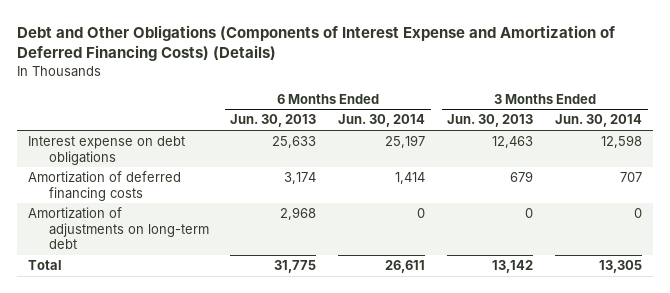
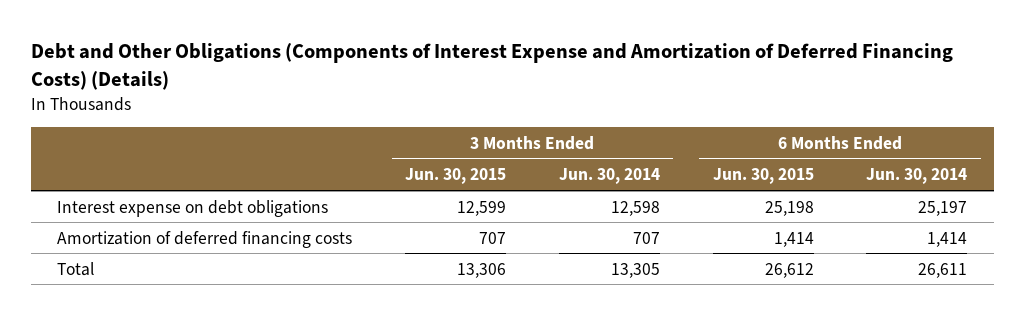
- | 6 Months Ended Jun. 30, 2013 | 6 Months Ended Jun. 30, 2014 | 3 Months Ended Jun. 30, 2013 | 3 Months Ended Jun. 30, 2014
+ | 3 Months Ended Jun. 30, 2015 | 3 Months Ended Jun. 30, 2014 | 6 Months Ended Jun. 30, 2015 | 6 Months Ended Jun. 30, 2014
- Amortization of adjustments on long-term debt | 2,968 | 0 | 0 | 0

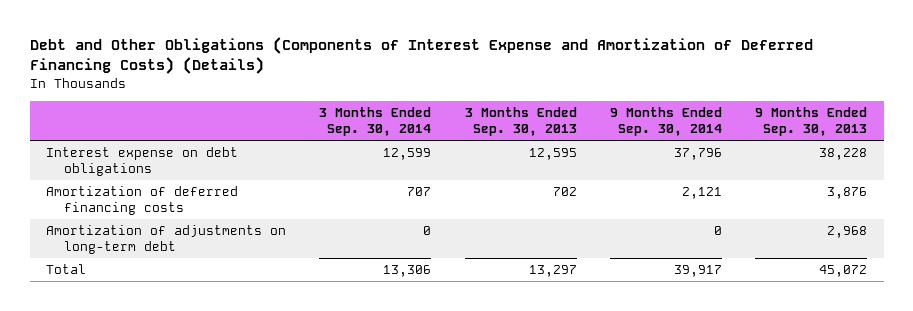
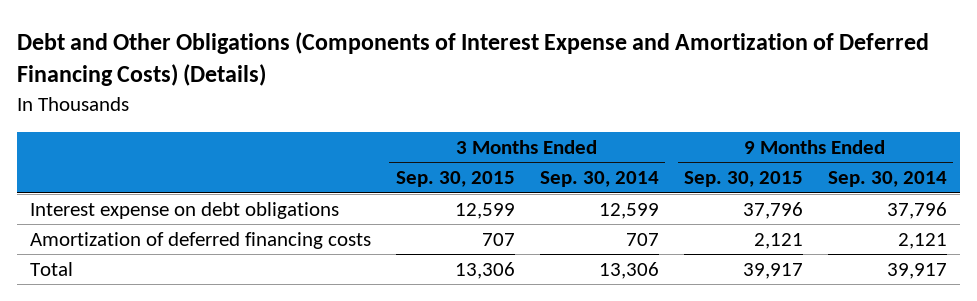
- | 3 Months Ended Sep. 30, 2014 | 3 Months Ended Sep. 30, 2013 | 9 Months Ended Sep. 30, 2014 | 9 Months Ended Sep. 30, 2013
+ | 3 Months Ended Sep. 30, 2015 | 3 Months Ended Sep. 30, 2014 | 9 Months Ended Sep. 30, 2015 | 9 Months Ended Sep. 30, 2014
- Amortization of adjustments on long-term debt | 0 | | 0 | 2,968

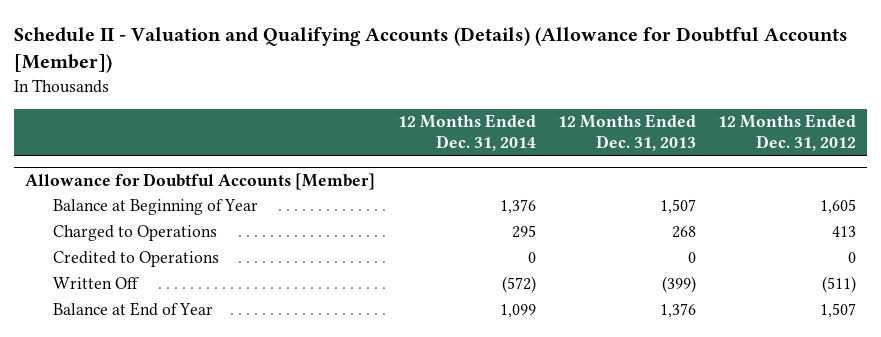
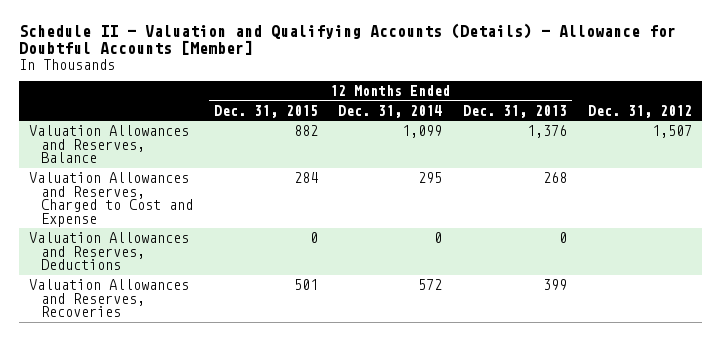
- Schedule II - Valuation and Qualifying Accounts (Details) (Allowance for Doubtful Accounts [Member])
+ Schedule II - Valuation and Qualifying Accounts (Details) - Allowance for Doubtful Accounts [Member]
- | 12 Months Ended Dec. 31, 2014 | 12 Months Ended Dec. 31, 2013 | 12 Months Ended Dec. 31, 2012
+ | 12 Months Ended Dec. 31, 2015 | 12 Months Ended Dec. 31, 2014 | 12 Months Ended Dec. 31, 2013 | Dec. 31, 2012
- Allowance for Doubtful Accounts [Member]
- Balance at Beginning of Year | 1,376 | 1,507 | 1,605
- Charged to Operations | 295 | 268 | 413
- Credited to Operations | 0 | 0 | 0
- Written Off | (572) | (399) | (511)
- Balance at End of Year | 1,099 | 1,376 | 1,507
+ Valuation Allowances and Reserves, Balance | 882 | 1,099 | 1,376 | 1,507
+ Valuation Allowances and Reserves, Charged to Cost and Expense | 284 | 295 | 268 |
+ Valuation Allowances and Reserves, Deductions | 0 | 0 | 0 |
+ Valuation Allowances and Reserves, Recoveries | 501 | 572 | 399 |

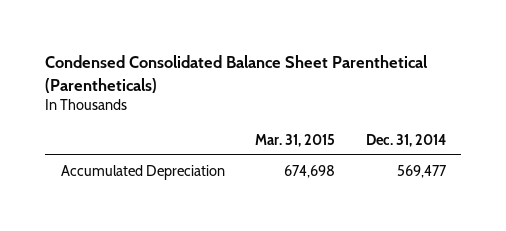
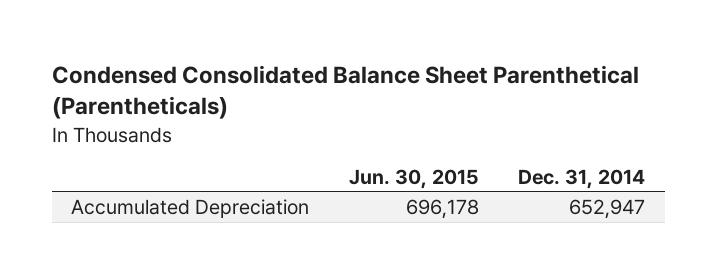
- | Mar. 31, 2015 | Dec. 31, 2014
+ | Jun. 30, 2015 | Dec. 31, 2014
- Accumulated Depreciation | 674,698 | 569,477
+ Accumulated Depreciation | 696,178 | 652,947

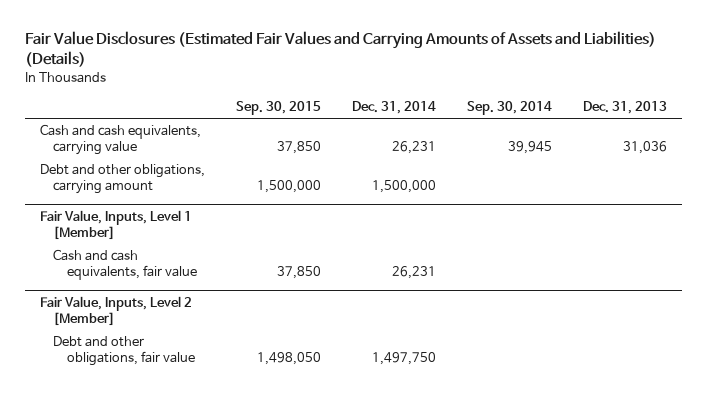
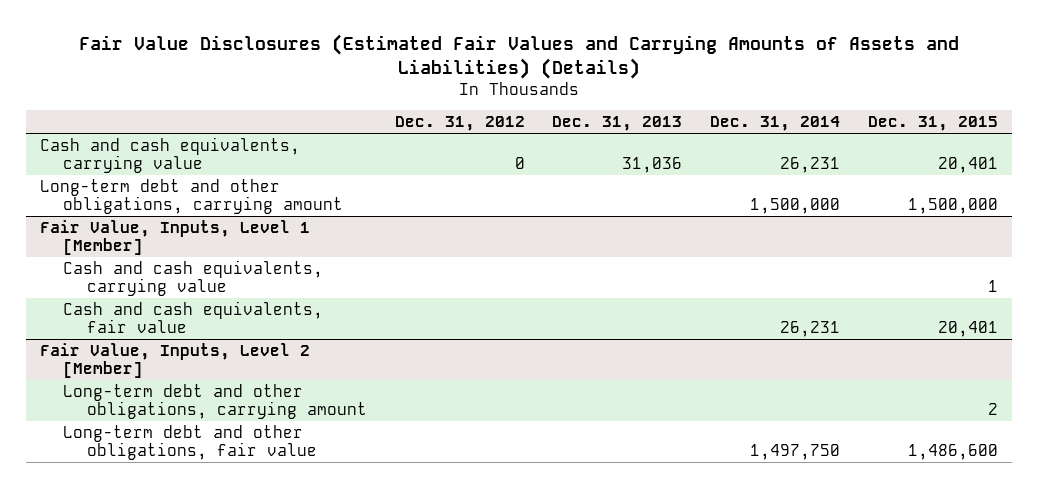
- | Sep. 30, 2015 | Dec. 31, 2014 | Sep. 30, 2014 | Dec. 31, 2013
+ | Dec. 31, 2012 | Dec. 31, 2013 | Dec. 31, 2014 | Dec. 31, 2015
- Debt and other obligations, carrying amount | 1,500,000 | 1,500,000 | |
+ Long-term debt and other obligations, carrying amount | | | 1,500,000 | 1,500,000
@ Fair Value, Inputs, Level 1 [Member]
+ Cash and cash equivalents, carrying value | | | | 1
@ Fair Value, Inputs, Level 2 [Member]
- Debt and other obligations, fair value | 1,498,050 | 1,497,750 | |
+ Long-term debt and other obligations, carrying amount | | | | 2
+ Long-term debt and other obligations, fair value | | | 1,497,750 | 1,486,600

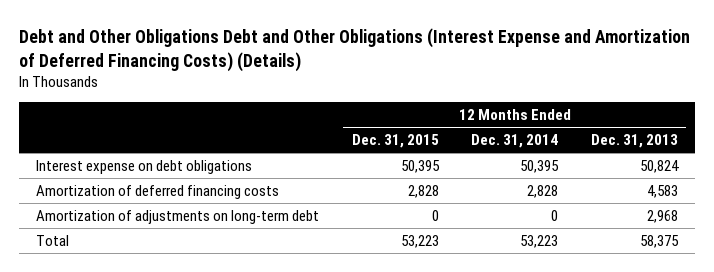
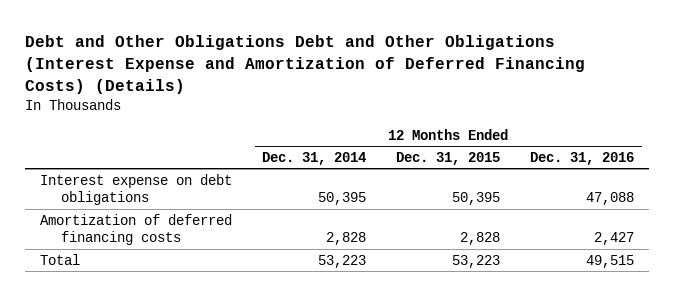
- | 12 Months Ended Dec. 31, 2015 | 12 Months Ended Dec. 31, 2014 | 12 Months Ended Dec. 31, 2013
+ | 12 Months Ended Dec. 31, 2014 | 12 Months Ended Dec. 31, 2015 | 12 Months Ended Dec. 31, 2016
- Amortization of adjustments on long-term debt | 0 | 0 | 2,968

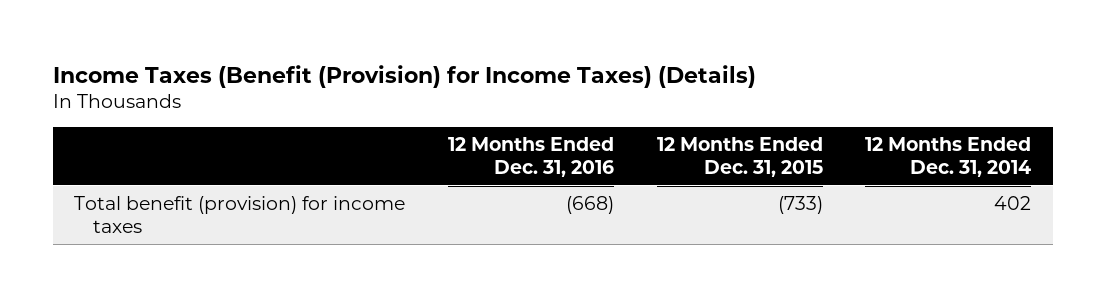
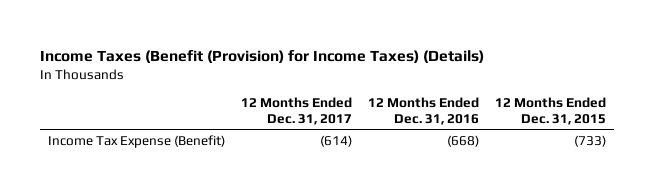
- | 12 Months Ended Dec. 31, 2016 | 12 Months Ended Dec. 31, 2015 | 12 Months Ended Dec. 31, 2014
+ | 12 Months Ended Dec. 31, 2017 | 12 Months Ended Dec. 31, 2016 | 12 Months Ended Dec. 31, 2015
- Total benefit (provision) for income taxes | (668) | (733) | 402
+ Income Tax Expense (Benefit) | (614) | (668) | (733)

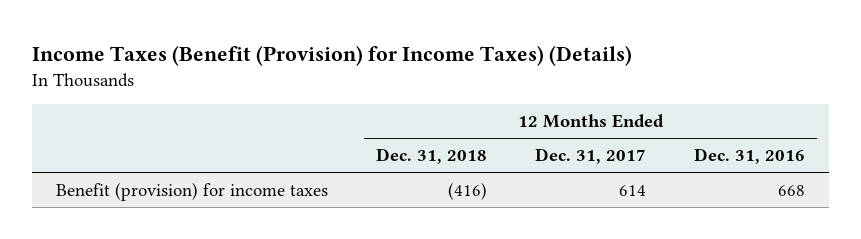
- | 12 Months Ended Dec. 31, 2017 | 12 Months Ended Dec. 31, 2016 | 12 Months Ended Dec. 31, 2015
+ | 12 Months Ended Dec. 31, 2018 | 12 Months Ended Dec. 31, 2017 | 12 Months Ended Dec. 31, 2016
- Income Tax Expense (Benefit) | (614) | (668) | (733)
+ Benefit (provision) for income taxes | (416) | 614 | 668

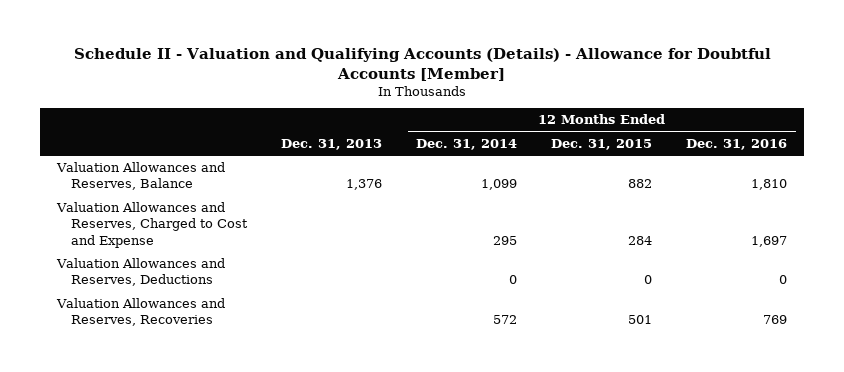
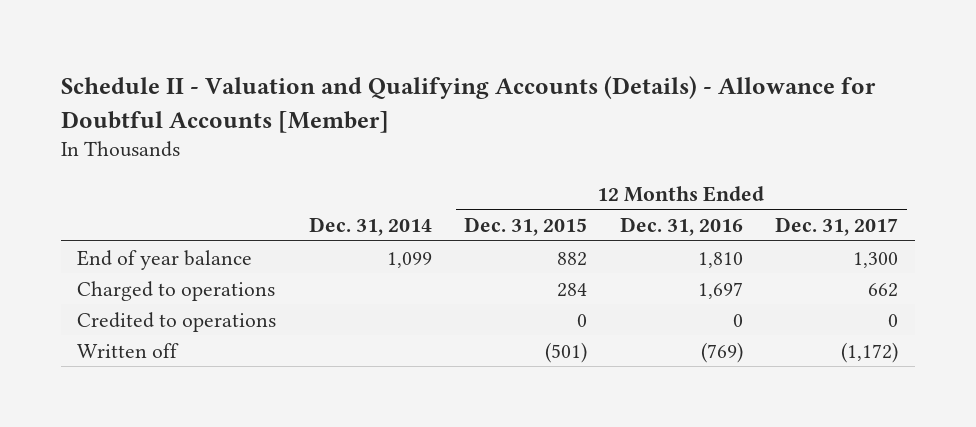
- | Dec. 31, 2013 | 12 Months Ended Dec. 31, 2014 | 12 Months Ended Dec. 31, 2015 | 12 Months Ended Dec. 31, 2016
+ | Dec. 31, 2014 | 12 Months Ended Dec. 31, 2015 | 12 Months Ended Dec. 31, 2016 | 12 Months Ended Dec. 31, 2017
- Valuation Allowances and Reserves, Balance | 1,376 | 1,099 | 882 | 1,810
- Valuation Allowances and Reserves, Charged to Cost and Expense | | 295 | 284 | 1,697
- Valuation Allowances and Reserves, Deductions | | 0 | 0 | 0
- Valuation Allowances and Reserves, Recoveries | | 572 | 501 | 769
+ End of year balance | 1,099 | 882 | 1,810 | 1,300
+ Charged to operations | | 284 | 1,697 | 662
+ Credited to operations | | 0 | 0 | 0
+ Written off | | (501) | (769) | (1,172)

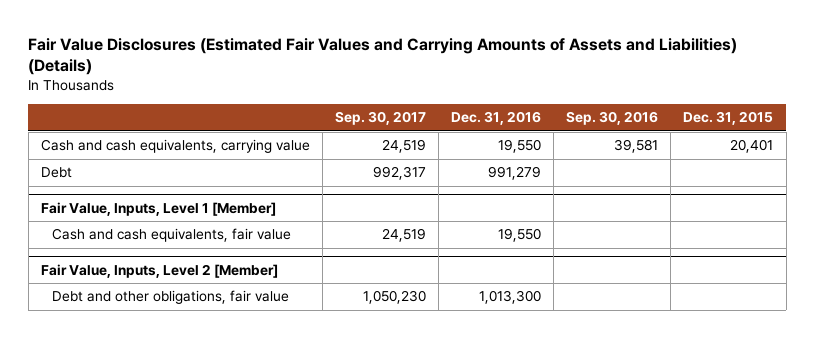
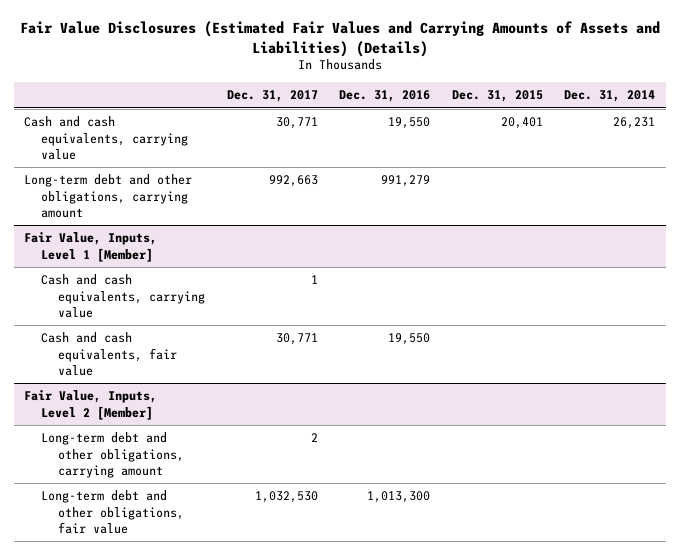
- | Sep. 30, 2017 | Dec. 31, 2016 | Sep. 30, 2016 | Dec. 31, 2015
+ | Dec. 31, 2017 | Dec. 31, 2016 | Dec. 31, 2015 | Dec. 31, 2014
- Debt | 992,317 | 991,279 | |
+ Long-term debt and other obligations, carrying amount | 992,663 | 991,279 | |
@ Fair Value, Inputs, Level 1 [Member]
+ Cash and cash equivalents, carrying value | 1 | | |
@ Fair Value, Inputs, Level 2 [Member]
- Debt and other obligations, fair value | 1,050,230 | 1,013,300 | |
+ Long-term debt and other obligations, carrying amount | 2 | | |
+ Long-term debt and other obligations, fair value | 1,032,530 | 1,013,300 | |

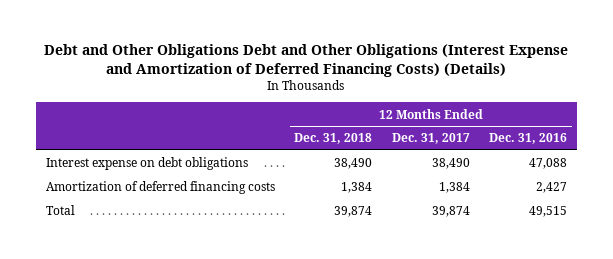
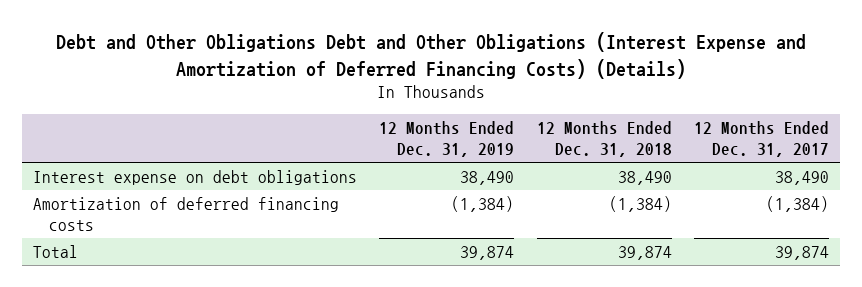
- | 12 Months Ended Dec. 31, 2018 | 12 Months Ended Dec. 31, 2017 | 12 Months Ended Dec. 31, 2016
+ | 12 Months Ended Dec. 31, 2019 | 12 Months Ended Dec. 31, 2018 | 12 Months Ended Dec. 31, 2017
- Amortization of deferred financing costs | 1,384 | 1,384 | 2,427
+ Amortization of deferred financing costs | (1,384) | (1,384) | (1,384)

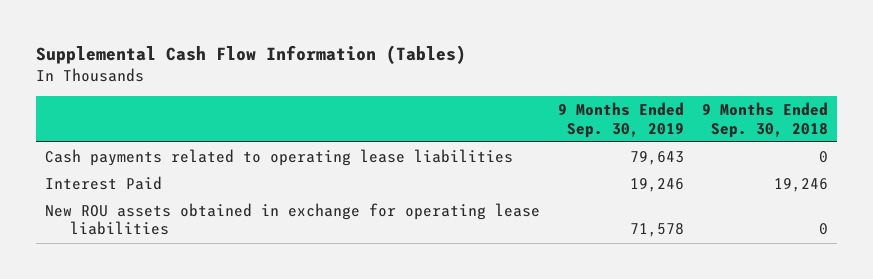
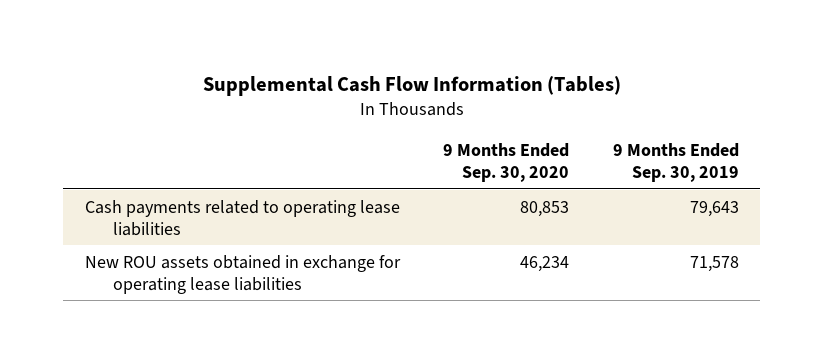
- | 9 Months Ended Sep. 30, 2019 | 9 Months Ended Sep. 30, 2018
+ | 9 Months Ended Sep. 30, 2020 | 9 Months Ended Sep. 30, 2019
- Interest Paid | 19,246 | 19,246

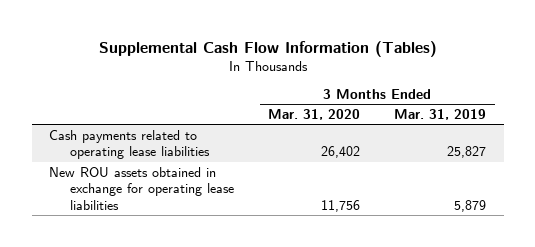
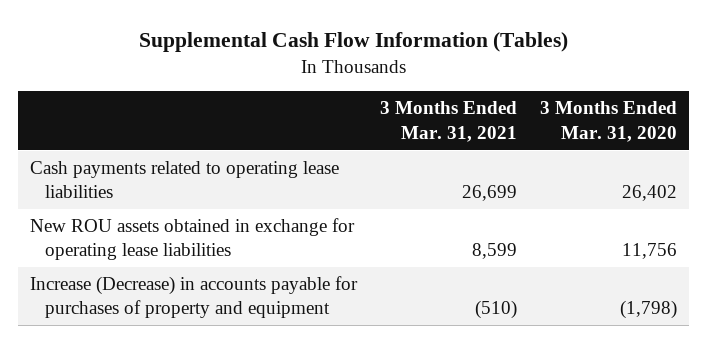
- | 3 Months Ended Mar. 31, 2020 | 3 Months Ended Mar. 31, 2019
+ | 3 Months Ended Mar. 31, 2021 | 3 Months Ended Mar. 31, 2020
+ Increase (Decrease) in accounts payable for purchases of property and equipment | (510) | (1,798)

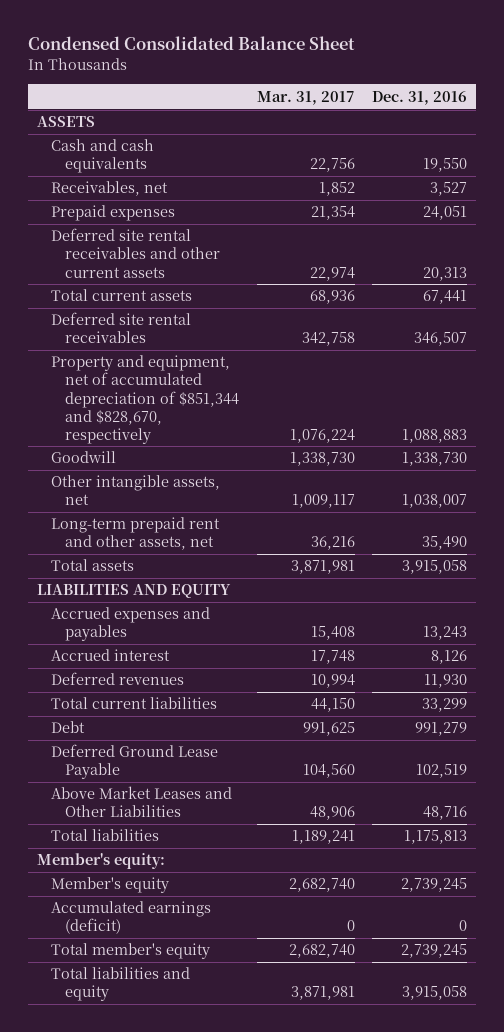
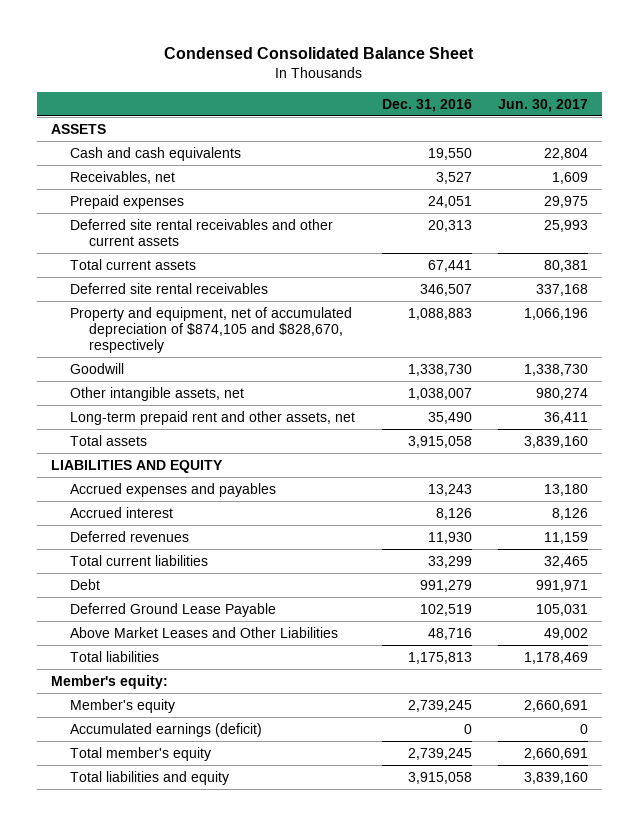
- | Mar. 31, 2017 | Dec. 31, 2016
+ | Dec. 31, 2016 | Jun. 30, 2017
- Property and equipment, net of accumulated depreciation of $851,344 and $828,670, respectively | 1,076,224 | 1,088,883
+ Property and equipment, net of accumulated depreciation of $874,105 and $828,670, respectively | 1,088,883 | 1,066,196

